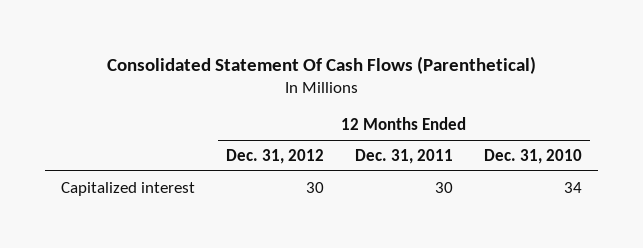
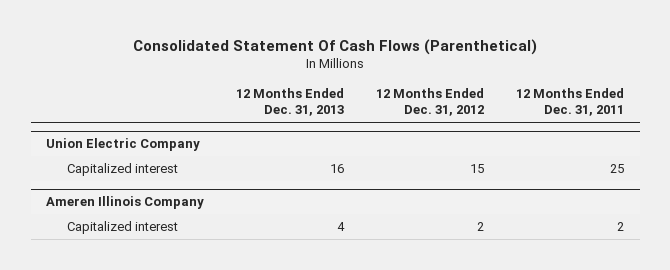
- | 12 Months Ended Dec. 31, 2012 | 12 Months Ended Dec. 31, 2011 | 12 Months Ended Dec. 31, 2010
+ | 12 Months Ended Dec. 31, 2013 | 12 Months Ended Dec. 31, 2012 | 12 Months Ended Dec. 31, 2011
- Capitalized interest | 30 | 30 | 34
+ Union Electric Company
+ Capitalized interest | 16 | 15 | 25
+ Ameren Illinois Company
+ Capitalized interest | 4 | 2 | 2

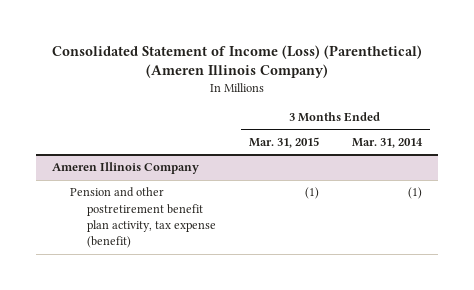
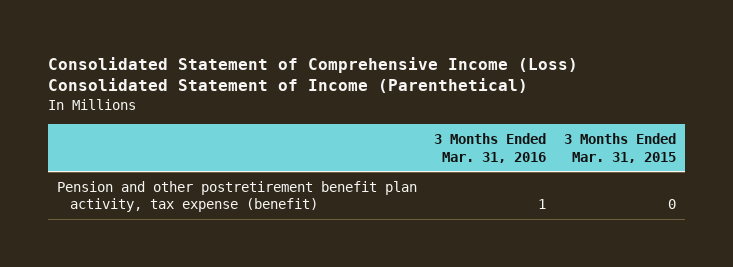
- Consolidated Statement of Income (Loss) (Parenthetical) (Ameren Illinois Company)
+ Consolidated Statement of Comprehensive Income (Loss) Consolidated Statement of Income (Parenthetical)
- | 3 Months Ended Mar. 31, 2015 | 3 Months Ended Mar. 31, 2014
+ | 3 Months Ended Mar. 31, 2016 | 3 Months Ended Mar. 31, 2015
- Ameren Illinois Company
- Pension and other postretirement benefit plan activity, tax expense (benefit) | (1) | (1)
+ Pension and other postretirement benefit plan activity, tax expense (benefit) | 1 | 0

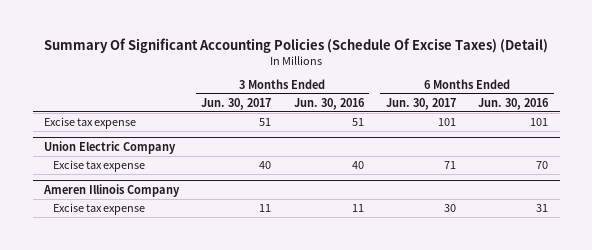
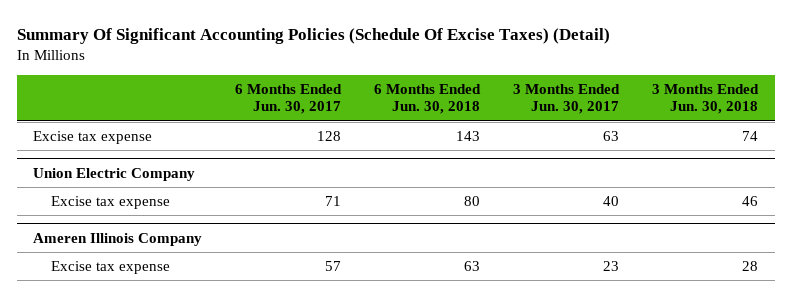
- | 3 Months Ended Jun. 30, 2017 | 3 Months Ended Jun. 30, 2016 | 6 Months Ended Jun. 30, 2017 | 6 Months Ended Jun. 30, 2016
+ | 6 Months Ended Jun. 30, 2017 | 6 Months Ended Jun. 30, 2018 | 3 Months Ended Jun. 30, 2017 | 3 Months Ended Jun. 30, 2018
- Excise tax expense | 51 | 51 | 101 | 101
+ Excise tax expense | 128 | 143 | 63 | 74
@ Ameren Illinois Company
- Excise tax expense | 11 | 11 | 30 | 31
+ Excise tax expense | 57 | 63 | 23 | 28

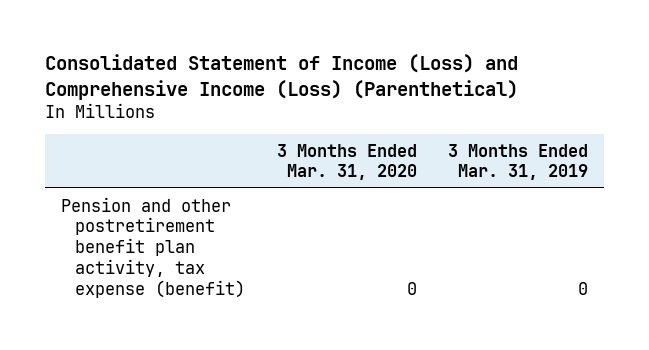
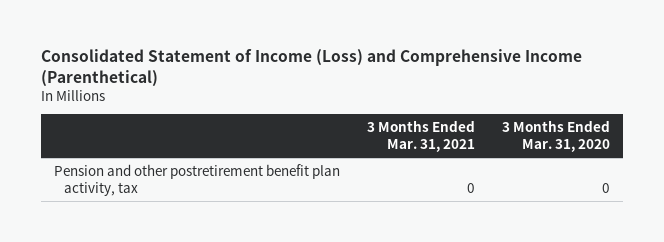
- Consolidated Statement of Income (Loss) and Comprehensive Income (Loss) (Parenthetical)
+ Consolidated Statement of Income (Loss) and Comprehensive Income (Parenthetical)
- | 3 Months Ended Mar. 31, 2020 | 3 Months Ended Mar. 31, 2019
+ | 3 Months Ended Mar. 31, 2021 | 3 Months Ended Mar. 31, 2020
- Pension and other postretirement benefit plan activity, tax expense (benefit) | 0 | 0
+ Pension and other postretirement benefit plan activity, tax | 0 | 0

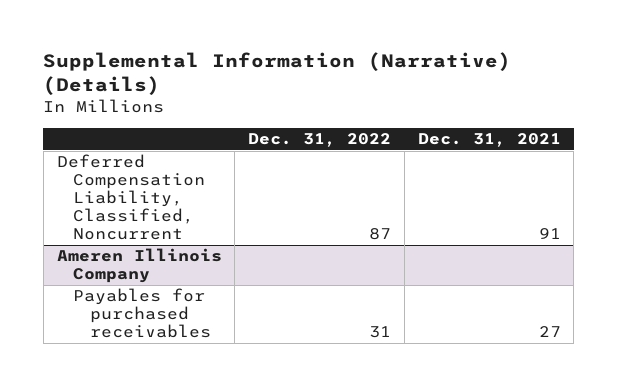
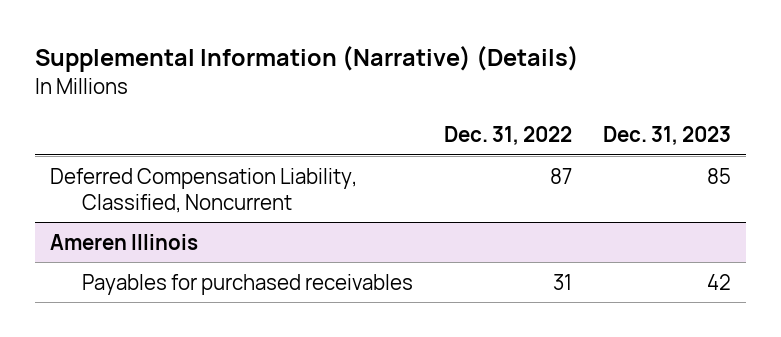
- | Dec. 31, 2022 | Dec. 31, 2021
+ | Dec. 31, 2022 | Dec. 31, 2023
- Ameren Illinois Company
+ Ameren Illinois

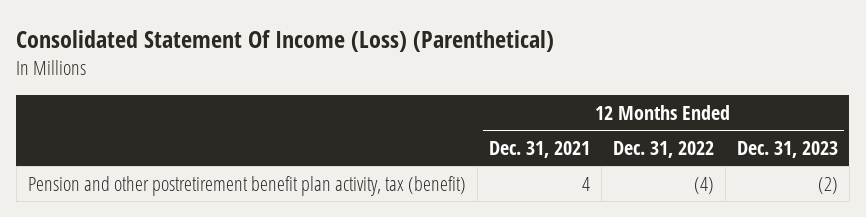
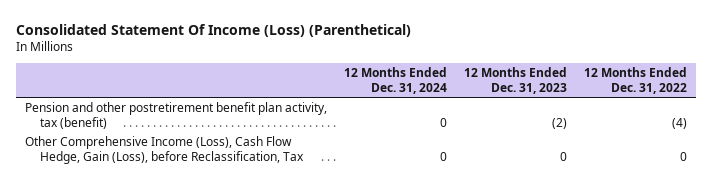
- | 12 Months Ended Dec. 31, 2021 | 12 Months Ended Dec. 31, 2022 | 12 Months Ended Dec. 31, 2023
+ | 12 Months Ended Dec. 31, 2024 | 12 Months Ended Dec. 31, 2023 | 12 Months Ended Dec. 31, 2022
+ Other Comprehensive Income (Loss), Cash Flow Hedge, Gain (Loss), before Reclassification, Tax | 0 | 0 | 0

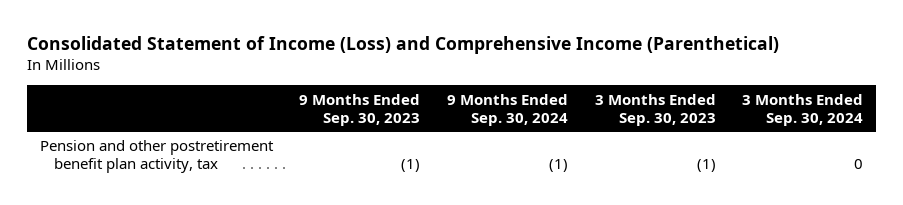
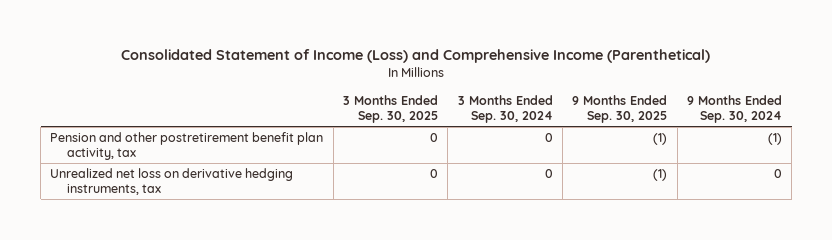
- | 9 Months Ended Sep. 30, 2023 | 9 Months Ended Sep. 30, 2024 | 3 Months Ended Sep. 30, 2023 | 3 Months Ended Sep. 30, 2024
+ | 3 Months Ended Sep. 30, 2025 | 3 Months Ended Sep. 30, 2024 | 9 Months Ended Sep. 30, 2025 | 9 Months Ended Sep. 30, 2024
+ Unrealized net loss on derivative hedging instruments, tax | 0 | 0 | (1) | 0

